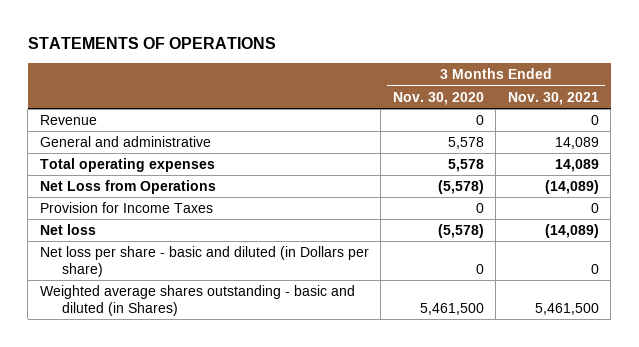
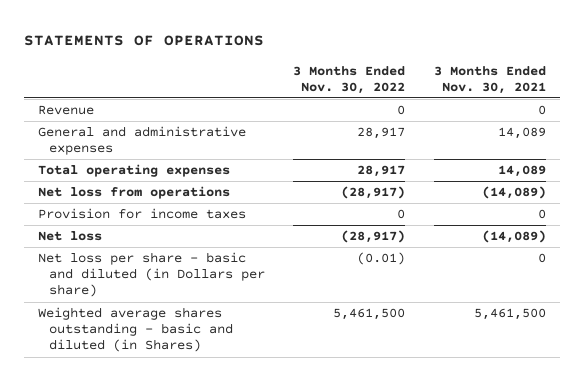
- | 3 Months Ended Nov. 30, 2020 | 3 Months Ended Nov. 30, 2021
+ | 3 Months Ended Nov. 30, 2022 | 3 Months Ended Nov. 30, 2021
- General and administrative | 5,578 | 14,089
+ General and administrative expenses | 28,917 | 14,089
- Net Loss from Operations | (5,578) | (14,089)
- Provision for Income Taxes | 0 | 0
+ Net loss from operations | (28,917) | (14,089)
+ Provision for income taxes | 0 | 0

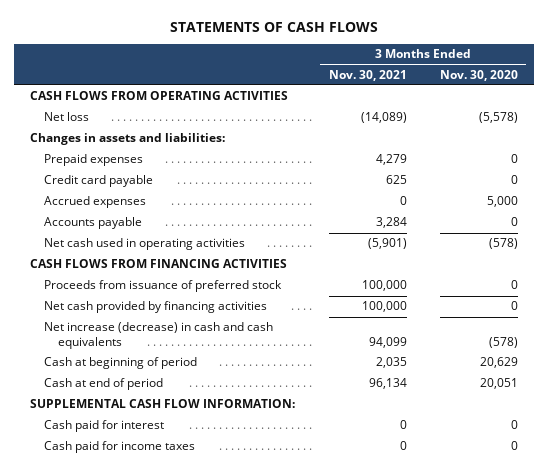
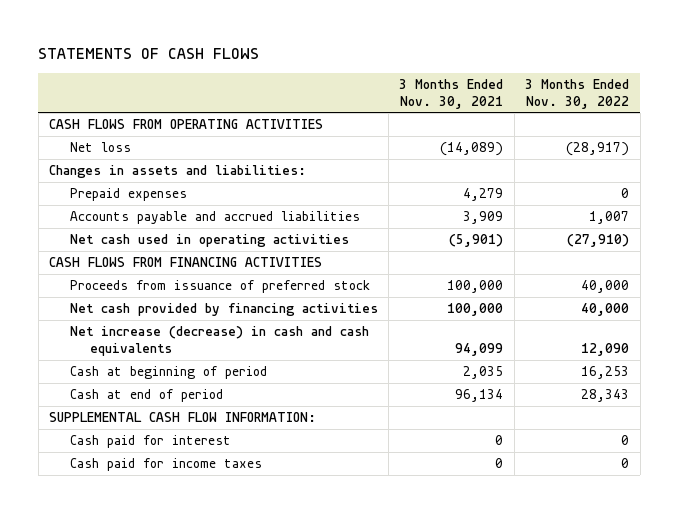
- | 3 Months Ended Nov. 30, 2021 | 3 Months Ended Nov. 30, 2020
+ | 3 Months Ended Nov. 30, 2021 | 3 Months Ended Nov. 30, 2022
- Credit card payable | 625 | 0
- Accrued expenses | 0 | 5,000
- Accounts payable | 3,284 | 0
+ Accounts payable and accrued liabilities | 3,909 | 1,007

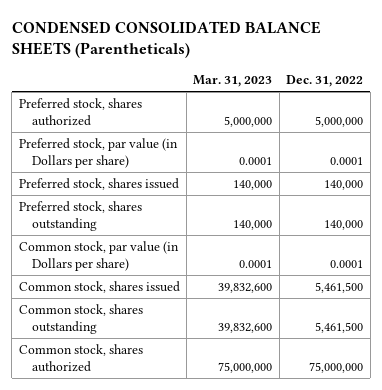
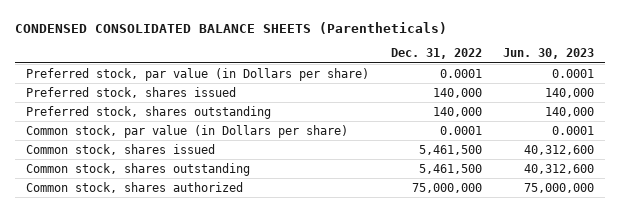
- | Mar. 31, 2023 | Dec. 31, 2022
+ | Dec. 31, 2022 | Jun. 30, 2023
- Preferred stock, shares authorized | 5,000,000 | 5,000,000

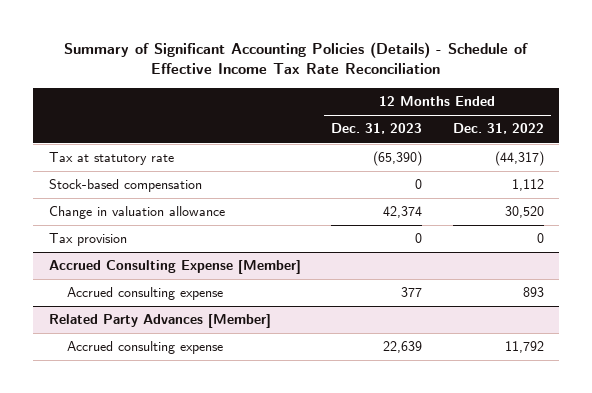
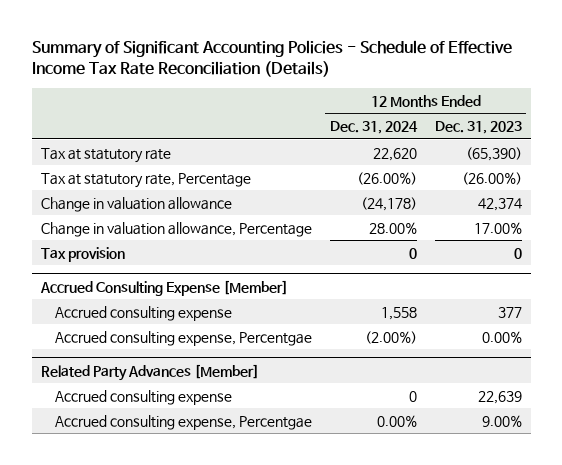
- Summary of Significant Accounting Policies (Details) - Schedule of Effective Income Tax Rate Reconciliation
+ Summary of Significant Accounting Policies - Schedule of Effective Income Tax Rate Reconciliation (Details)
- | 12 Months Ended Dec. 31, 2023 | 12 Months Ended Dec. 31, 2022
+ | 12 Months Ended Dec. 31, 2024 | 12 Months Ended Dec. 31, 2023
- Stock-based compensation | 0 | 1,112
+ Tax at statutory rate, Percentage | (26.00%) | (26.00%)
+ Change in valuation allowance, Percentage | 28.00% | 17.00%
@ Accrued Consulting Expense [Member]
+ Accrued consulting expense, Percentgae | (2.00%) | 0.00%
@ Related Party Advances [Member]
+ Accrued consulting expense, Percentgae | 0.00% | 9.00%

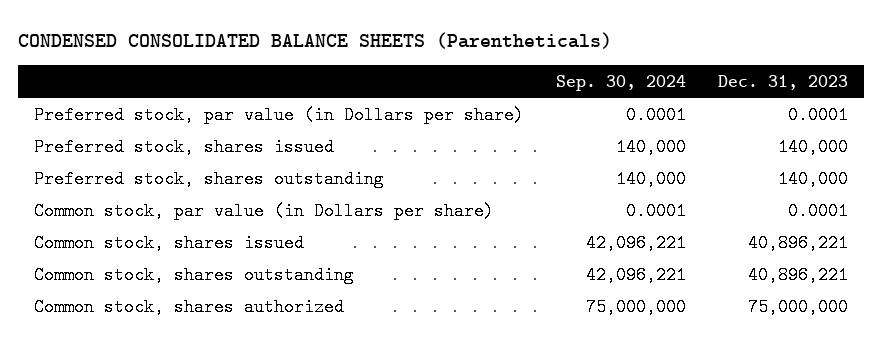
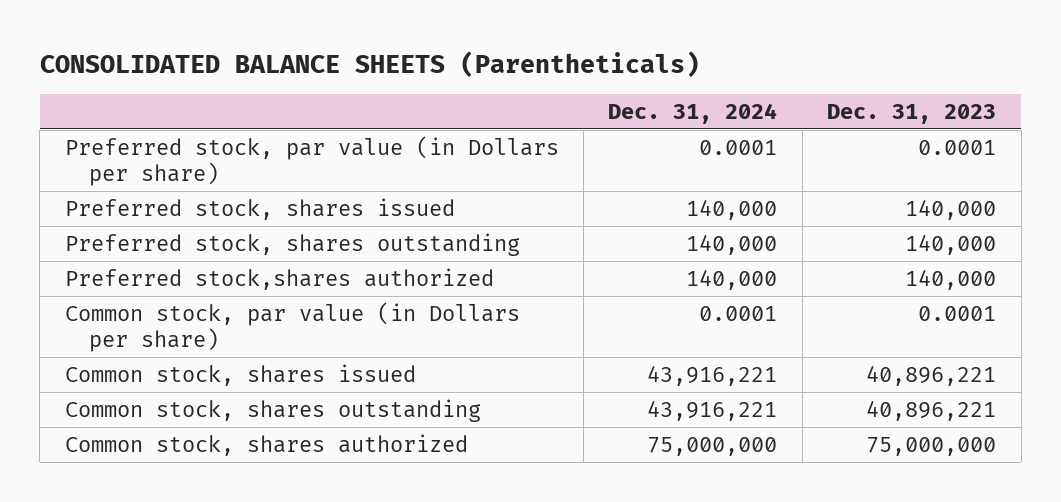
- CONDENSED CONSOLIDATED BALANCE SHEETS (Parentheticals)
+ CONSOLIDATED BALANCE SHEETS (Parentheticals)
- | Sep. 30, 2024 | Dec. 31, 2023
+ | Dec. 31, 2024 | Dec. 31, 2023
+ Preferred stock,shares authorized | 140,000 | 140,000

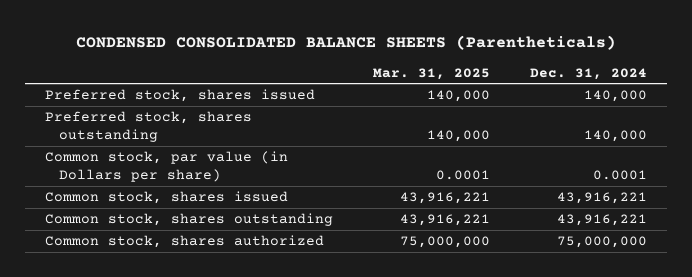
- CONSOLIDATED BALANCE SHEETS (Parentheticals)
+ CONDENSED CONSOLIDATED BALANCE SHEETS (Parentheticals)
- | Dec. 31, 2024 | Dec. 31, 2023
+ | Mar. 31, 2025 | Dec. 31, 2024
- Preferred stock, par value (in Dollars per share) | 0.0001 | 0.0001
- Preferred stock,shares authorized | 140,000 | 140,000

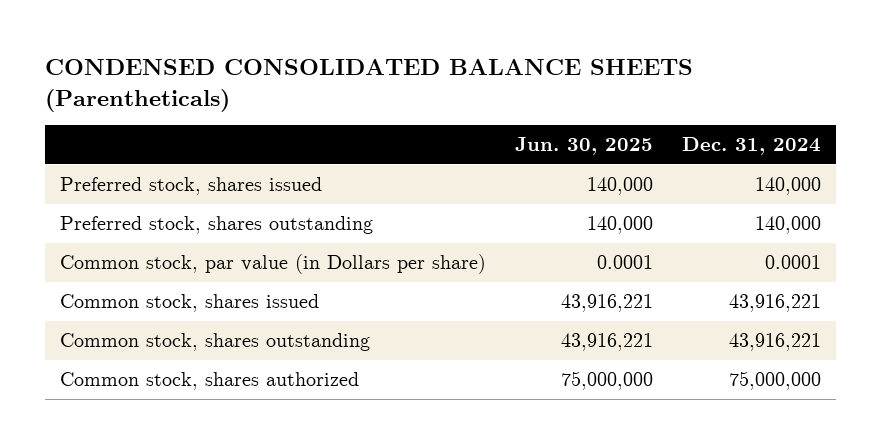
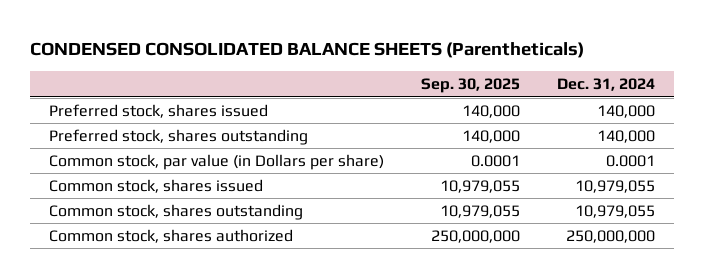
- | Jun. 30, 2025 | Dec. 31, 2024
+ | Sep. 30, 2025 | Dec. 31, 2024
- Common stock, shares issued | 43,916,221 | 43,916,221
- Common stock, shares outstanding | 43,916,221 | 43,916,221
- Common stock, shares authorized | 75,000,000 | 75,000,000
+ Common stock, shares issued | 10,979,055 | 10,979,055
+ Common stock, shares outstanding | 10,979,055 | 10,979,055
+ Common stock, shares authorized | 250,000,000 | 250,000,000

